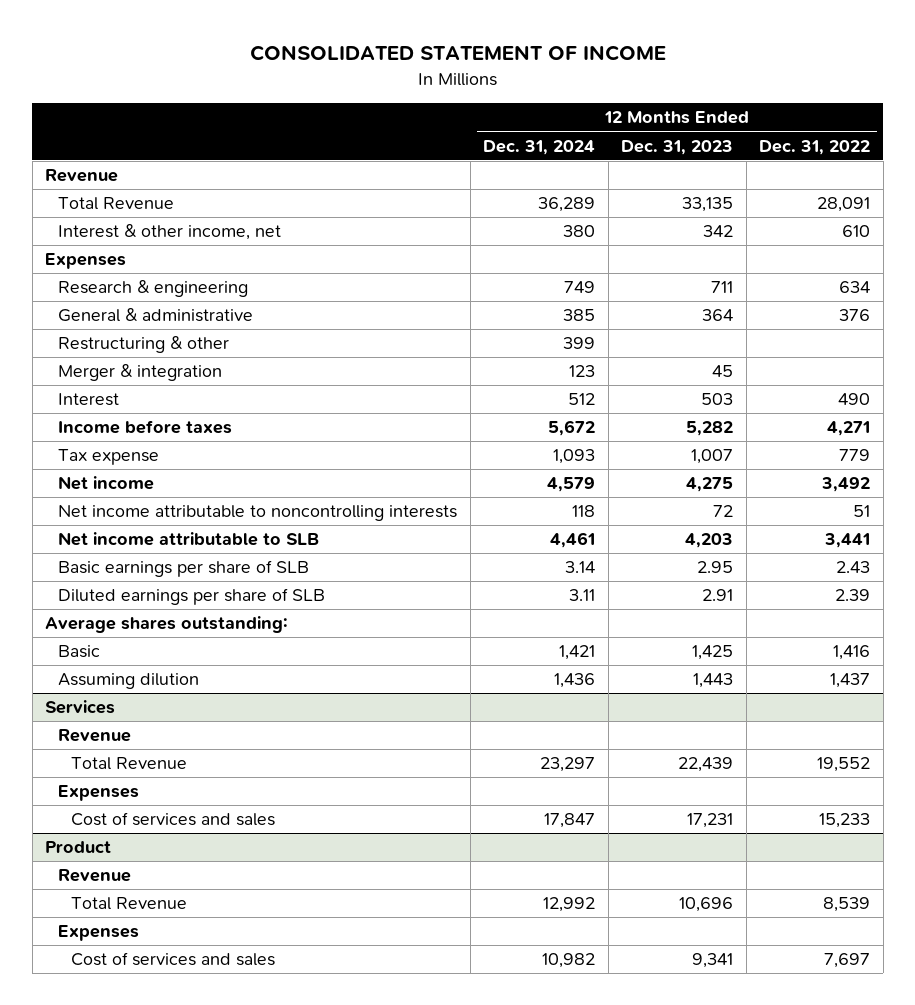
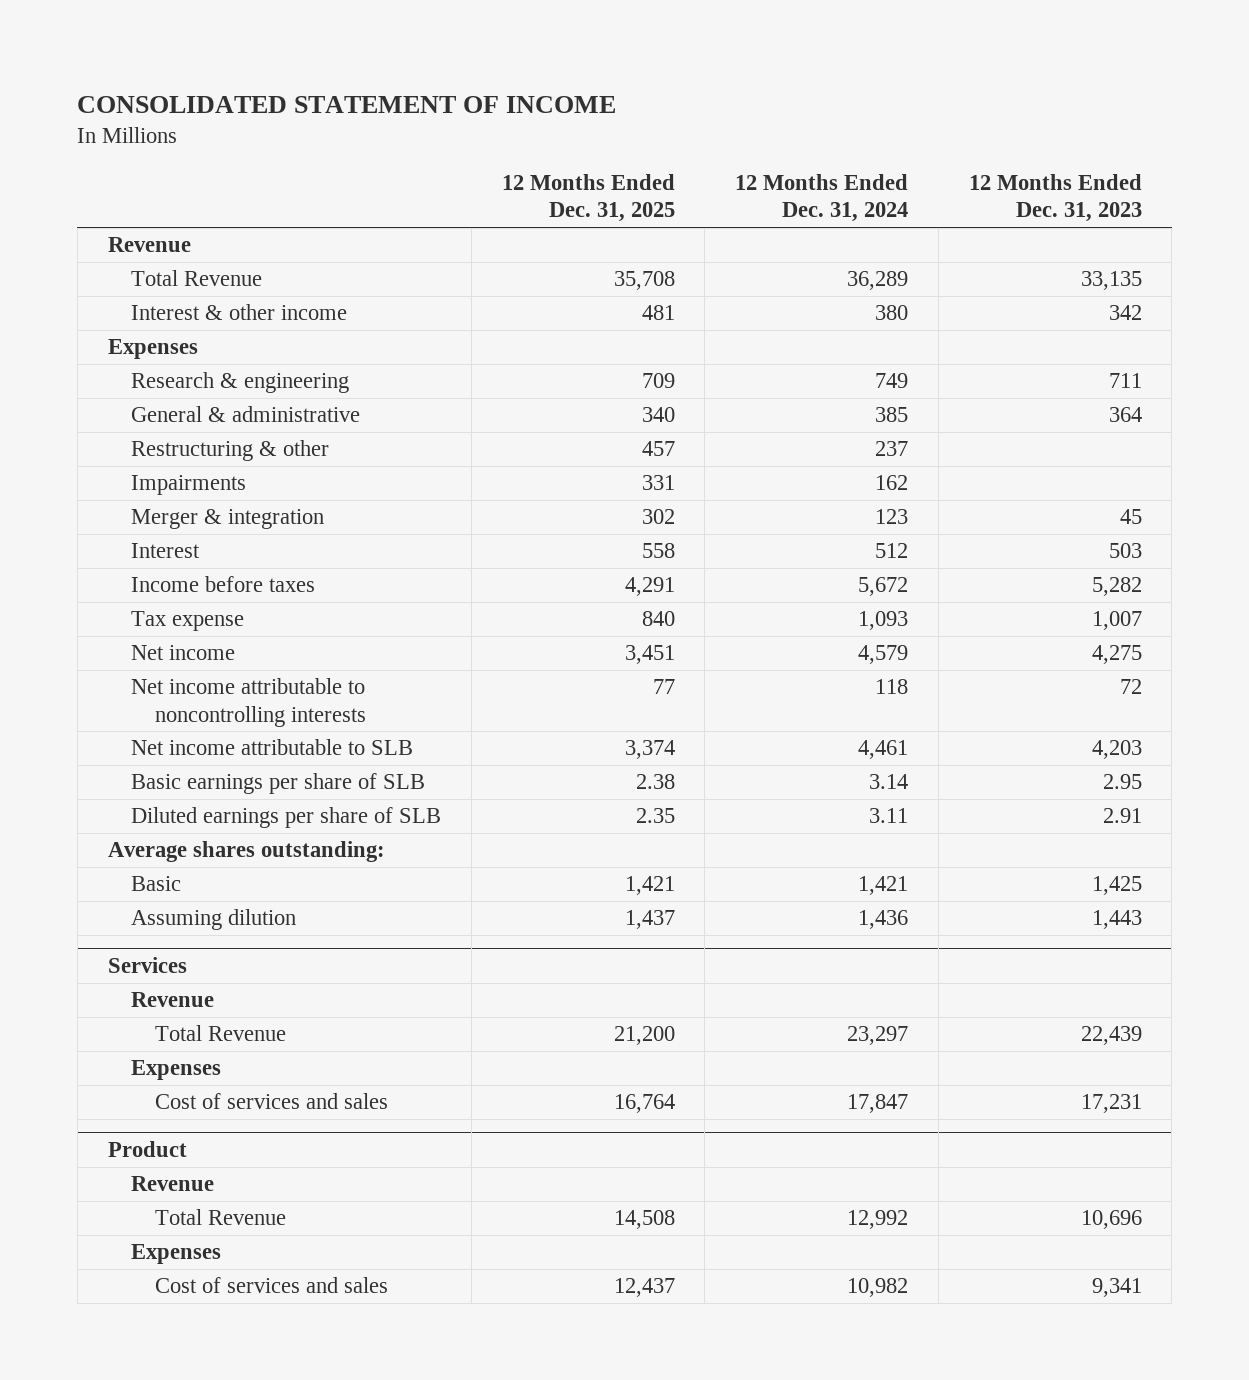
- | 12 Months Ended Dec. 31, 2024 | 12 Months Ended Dec. 31, 2023 | 12 Months Ended Dec. 31, 2022
+ | 12 Months Ended Dec. 31, 2025 | 12 Months Ended Dec. 31, 2024 | 12 Months Ended Dec. 31, 2023
- Interest & other income, net | 380 | 342 | 610
+ Interest & other income | 481 | 380 | 342
- Restructuring & other | 399 | |
+ Restructuring & other | 457 | 237 |
+ Impairments | 331 | 162 |

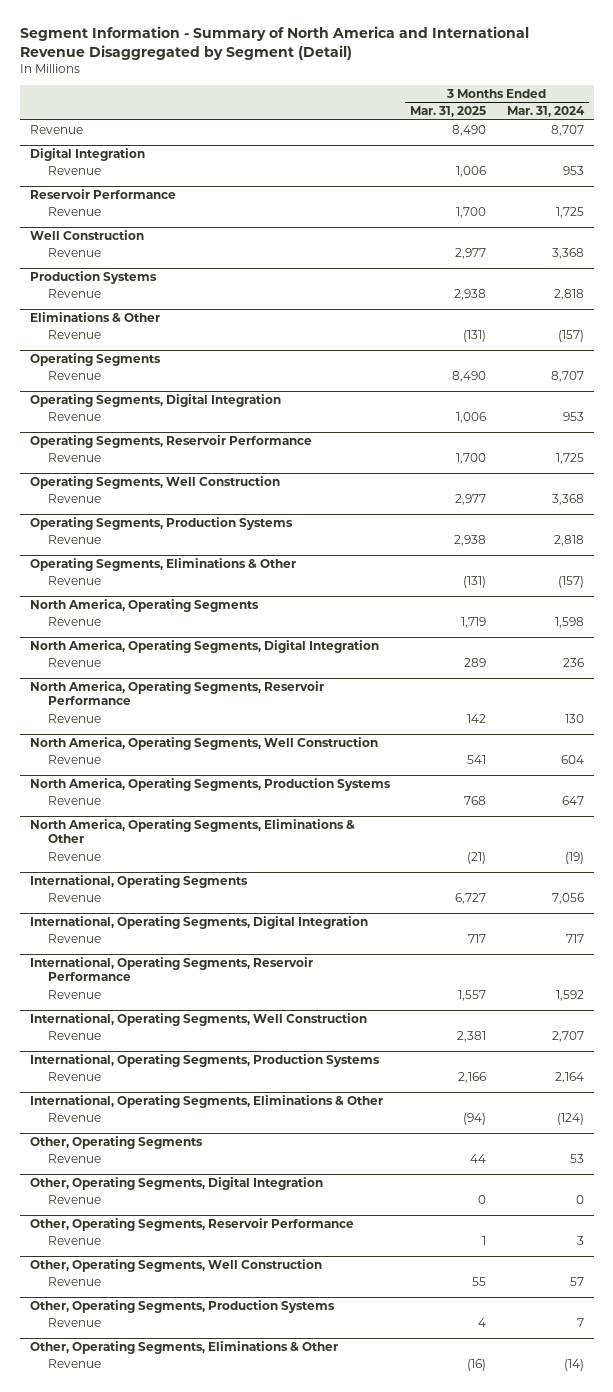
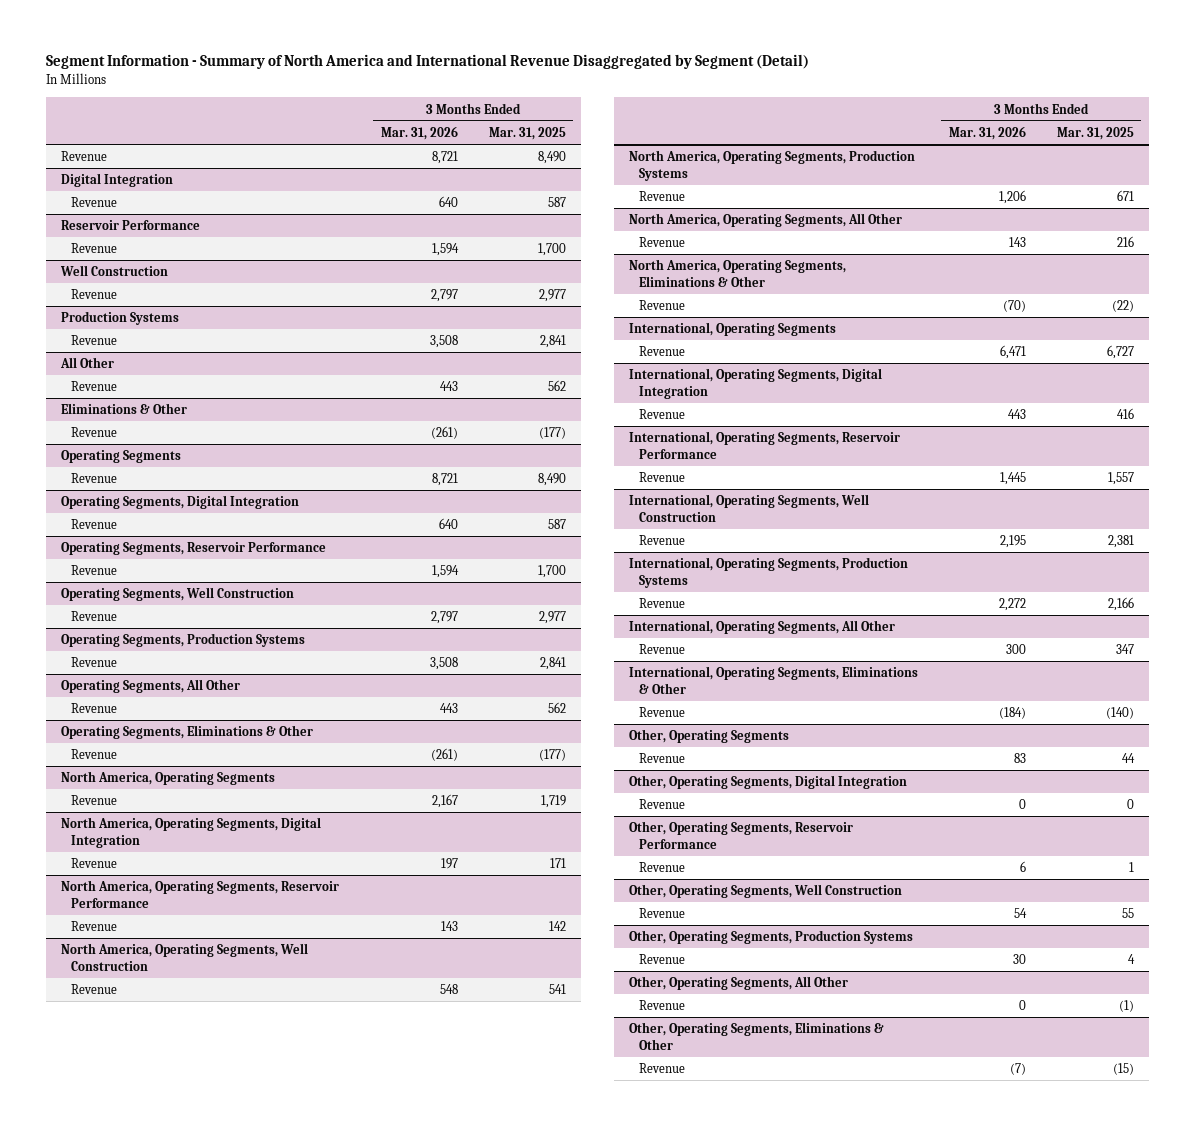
- | 3 Months Ended Mar. 31, 2025 | 3 Months Ended Mar. 31, 2024
+ | 3 Months Ended Mar. 31, 2026 | 3 Months Ended Mar. 31, 2025
@ Digital Integration
- Revenue | 1,006 | 953
+ Revenue | 640 | 587
@ Production Systems
- Revenue | 2,938 | 2,818
+ Revenue | 3,508 | 2,841
+ All Other
+ Revenue | 443 | 562
@ Eliminations & Other
- Revenue | (131) | (157)
+ Revenue | (261) | (177)
@ Operating Segments, Digital Integration
- Revenue | 1,006 | 953
+ Revenue | 640 | 587
@ Operating Segments, Production Systems
- Revenue | 2,938 | 2,818
+ Revenue | 3,508 | 2,841
+ Operating Segments, All Other
+ Revenue | 443 | 562
@ Operating Segments, Eliminations & Other
- Revenue | (131) | (157)
+ Revenue | (261) | (177)
@ North America, Operating Segments, Digital Integration
- Revenue | 289 | 236
+ Revenue | 197 | 171
@ North America, Operating Segments, Production Systems
- Revenue | 768 | 647
+ Revenue | 1,206 | 671
+ North America, Operating Segments, All Other
+ Revenue | 143 | 216
@ North America, Operating Segments, Eliminations & Other
- Revenue | (21) | (19)
+ Revenue | (70) | (22)
@ International, Operating Segments, Digital Integration
- Revenue | 717 | 717
+ Revenue | 443 | 416
+ International, Operating Segments, All Other
+ Revenue | 300 | 347
@ International, Operating Segments, Eliminations & Other
- Revenue | (94) | (124)
+ Revenue | (184) | (140)
+ Other, Operating Segments, All Other
+ Revenue | 0 | (1)
@ Other, Operating Segments, Eliminations & Other
- Revenue | (16) | (14)
+ Revenue | (7) | (15)

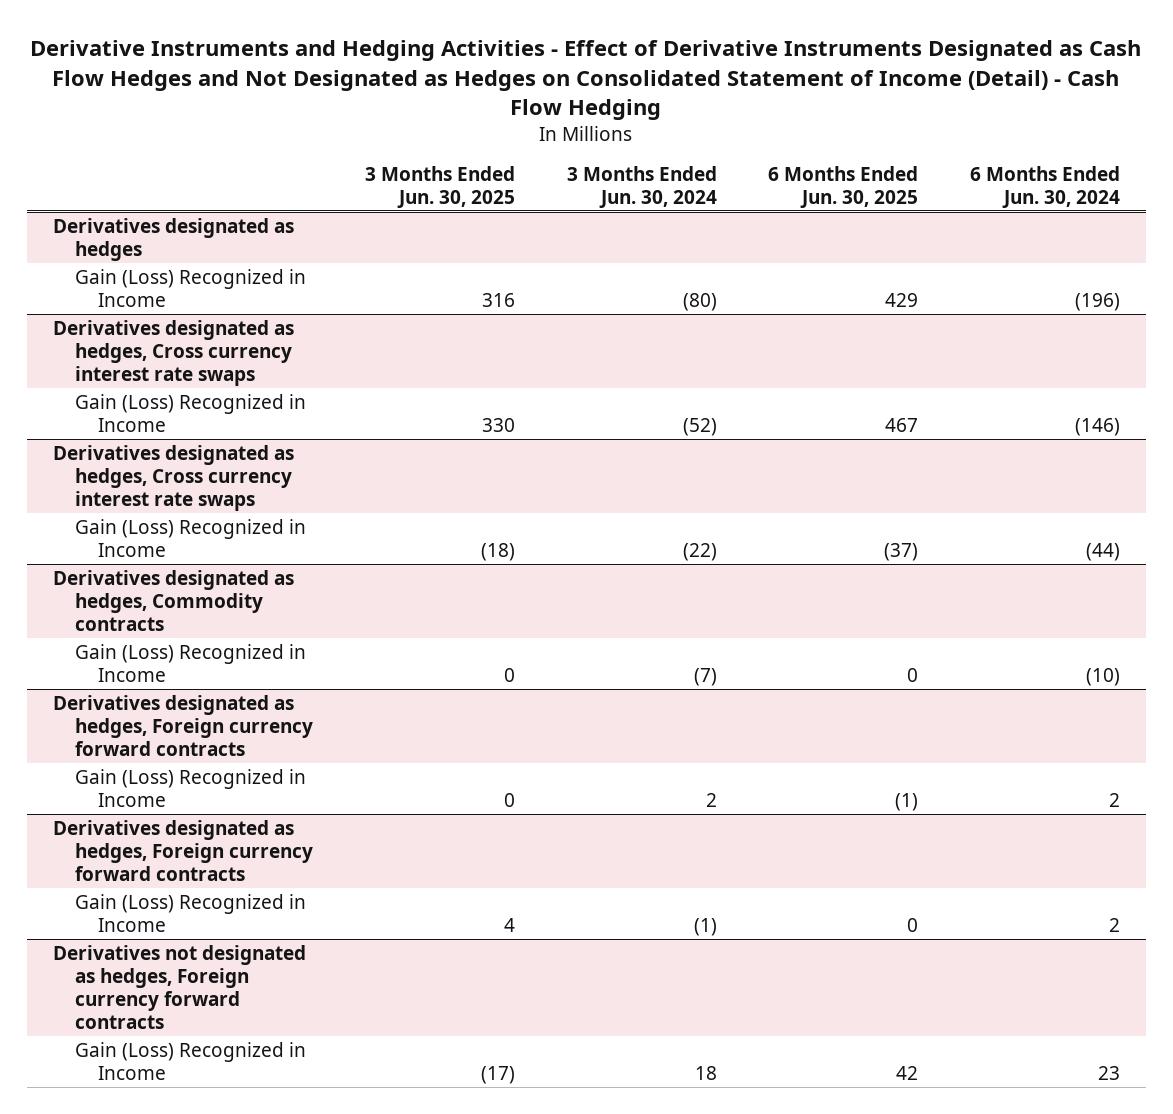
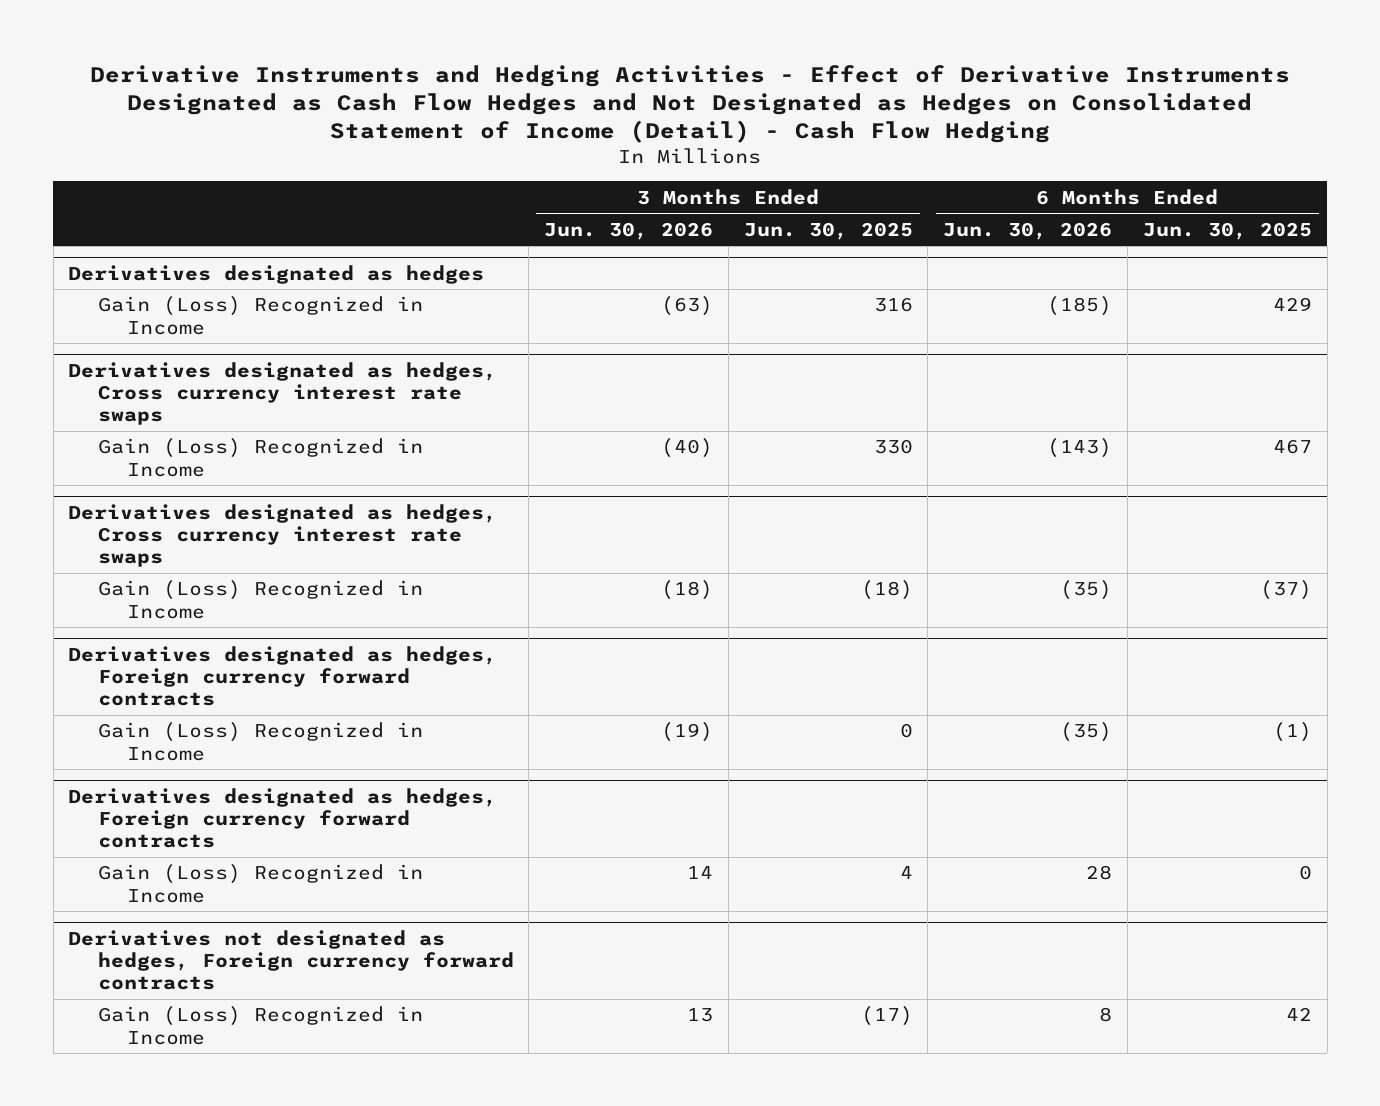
- | 3 Months Ended Jun. 30, 2025 | 3 Months Ended Jun. 30, 2024 | 6 Months Ended Jun. 30, 2025 | 6 Months Ended Jun. 30, 2024
+ | 3 Months Ended Jun. 30, 2026 | 3 Months Ended Jun. 30, 2025 | 6 Months Ended Jun. 30, 2026 | 6 Months Ended Jun. 30, 2025
- Derivatives designated as hedges, Commodity contracts
- Gain (Loss) Recognized in Income | 0 | (7) | 0 | (10)

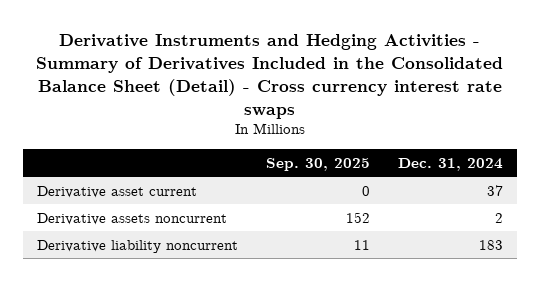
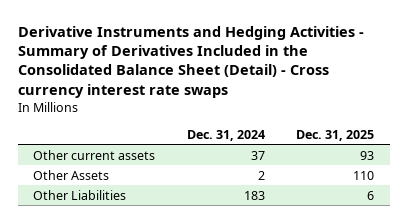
- | Sep. 30, 2025 | Dec. 31, 2024
+ | Dec. 31, 2024 | Dec. 31, 2025
- Derivative asset current | 0 | 37
- Derivative assets noncurrent | 152 | 2
- Derivative liability noncurrent | 11 | 183
+ Other current assets | 37 | 93
+ Other Assets | 2 | 110
+ Other Liabilities | 183 | 6

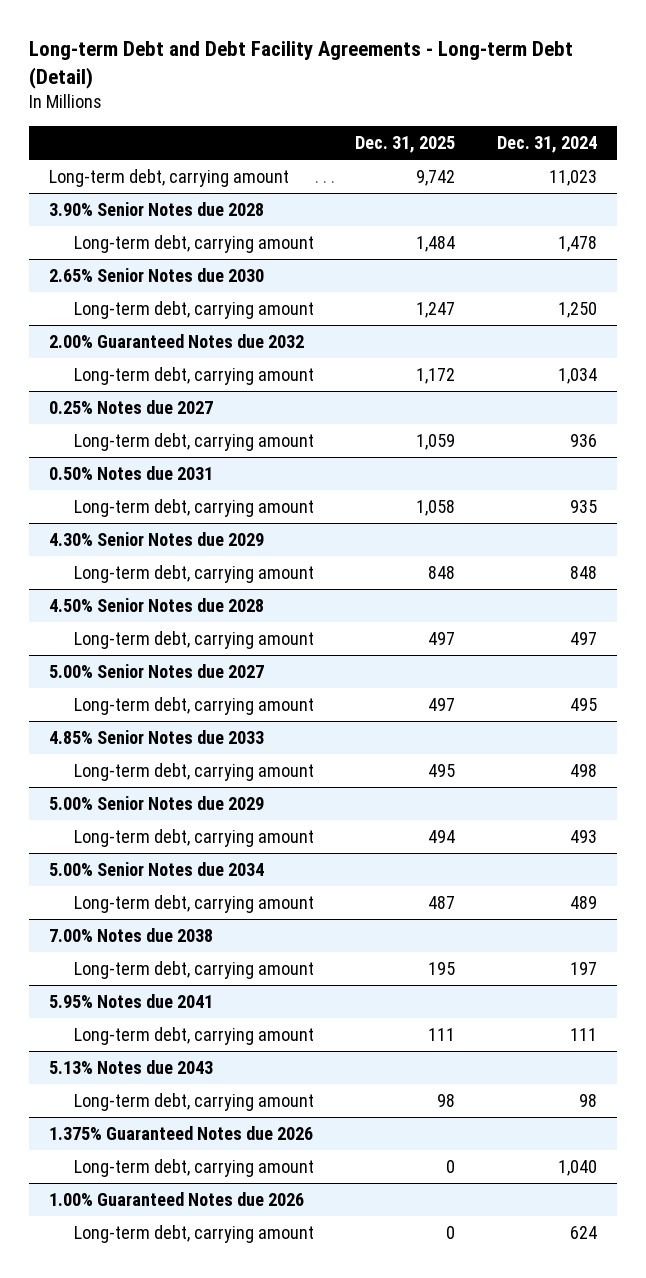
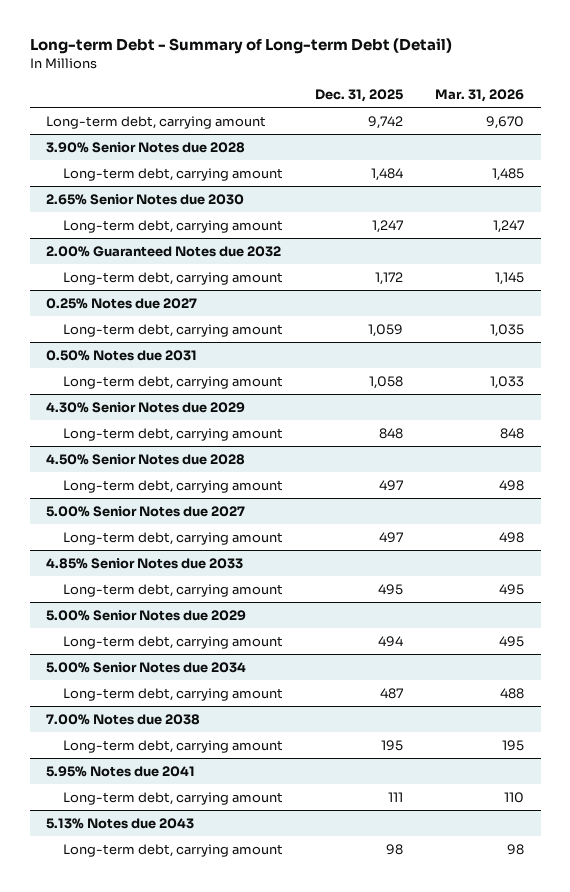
- Long-term Debt and Debt Facility Agreements - Long-term Debt (Detail)
+ Long-term Debt - Summary of Long-term Debt (Detail)
- | Dec. 31, 2025 | Dec. 31, 2024
+ | Dec. 31, 2025 | Mar. 31, 2026
- 1.375% Guaranteed Notes due 2026
- Long-term debt, carrying amount | 0 | 1,040
- 1.00% Guaranteed Notes due 2026
- Long-term debt, carrying amount | 0 | 624

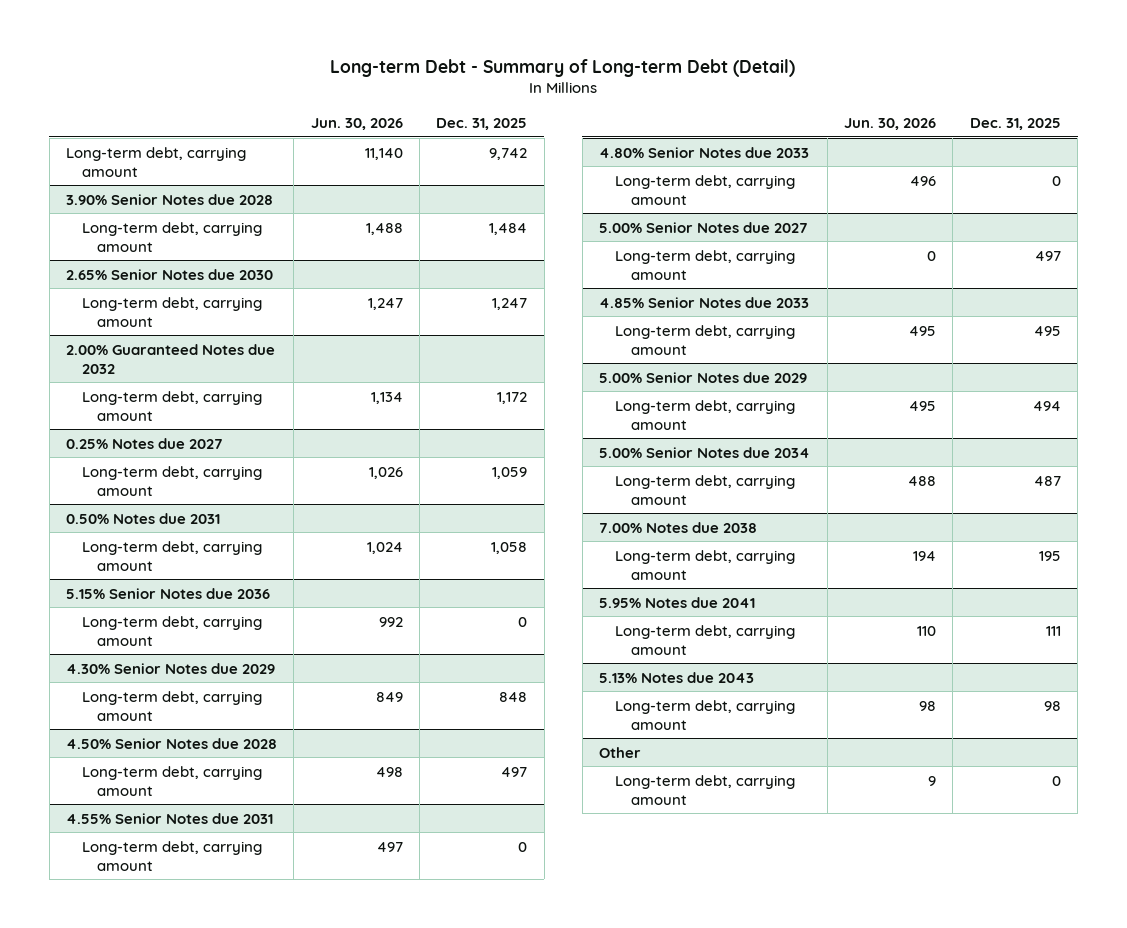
- | Dec. 31, 2025 | Mar. 31, 2026
+ | Jun. 30, 2026 | Dec. 31, 2025
+ 5.15% Senior Notes due 2036
+ Long-term debt, carrying amount | 992 | 0
+ 4.55% Senior Notes due 2031
+ Long-term debt, carrying amount | 497 | 0
+ 4.80% Senior Notes due 2033
+ Long-term debt, carrying amount | 496 | 0
+ Other
+ Long-term debt, carrying amount | 9 | 0

